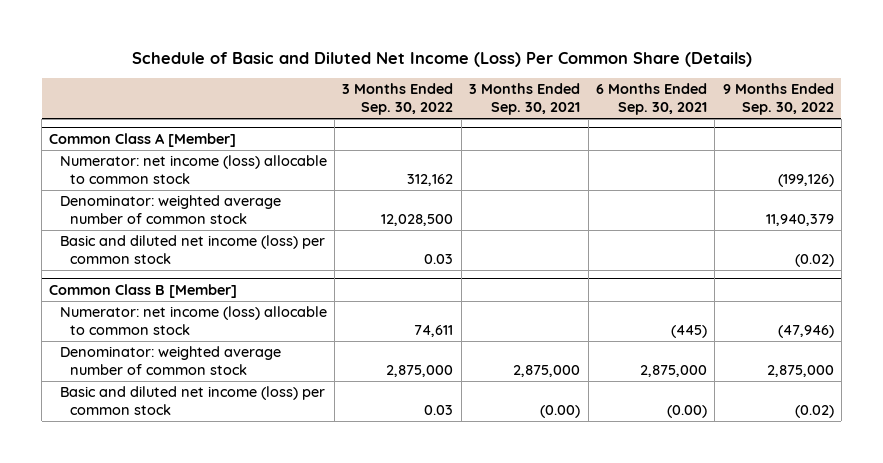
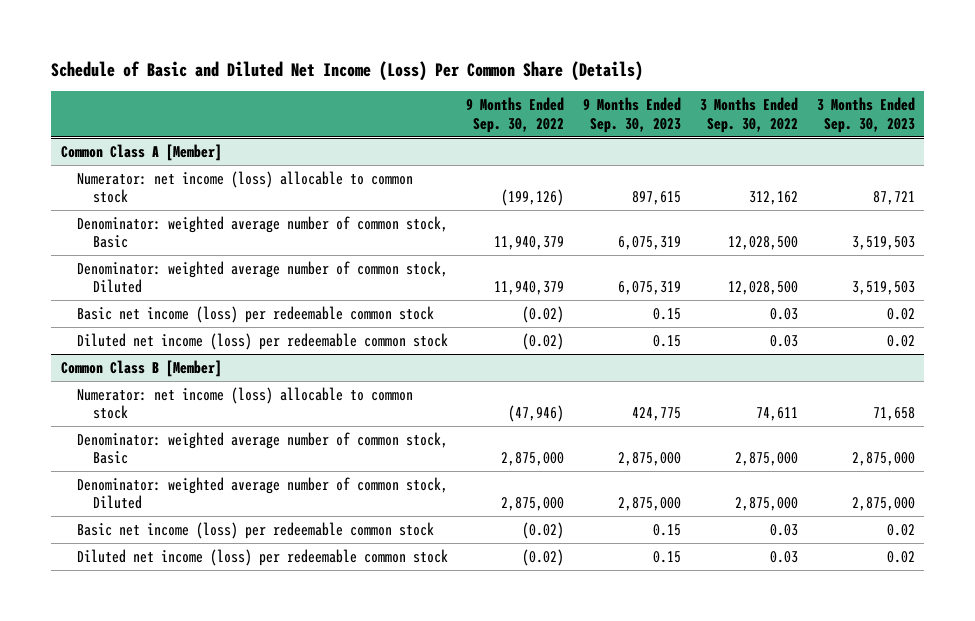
- | 3 Months Ended Sep. 30, 2022 | 3 Months Ended Sep. 30, 2021 | 6 Months Ended Sep. 30, 2021 | 9 Months Ended Sep. 30, 2022
+ | 9 Months Ended Sep. 30, 2022 | 9 Months Ended Sep. 30, 2023 | 3 Months Ended Sep. 30, 2022 | 3 Months Ended Sep. 30, 2023
@ Common Class A [Member]
- Denominator: weighted average number of common stock | 12,028,500 | | | 11,940,379
- Basic and diluted net income (loss) per common stock | 0.03 | | | (0.02)
+ Denominator: weighted average number of common stock, Basic | 11,940,379 | 6,075,319 | 12,028,500 | 3,519,503
+ Denominator: weighted average number of common stock, Diluted | 11,940,379 | 6,075,319 | 12,028,500 | 3,519,503
+ Basic net income (loss) per redeemable common stock | (0.02) | 0.15 | 0.03 | 0.02
+ Diluted net income (loss) per redeemable common stock | (0.02) | 0.15 | 0.03 | 0.02
@ Common Class B [Member]
- Denominator: weighted average number of common stock | 2,875,000 | 2,875,000 | 2,875,000 | 2,875,000
- Basic and diluted net income (loss) per common stock | 0.03 | (0.00) | (0.00) | (0.02)
+ Denominator: weighted average number of common stock, Basic | 2,875,000 | 2,875,000 | 2,875,000 | 2,875,000
+ Denominator: weighted average number of common stock, Diluted | 2,875,000 | 2,875,000 | 2,875,000 | 2,875,000
+ Basic net income (loss) per redeemable common stock | (0.02) | 0.15 | 0.03 | 0.02
+ Diluted net income (loss) per redeemable common stock | (0.02) | 0.15 | 0.03 | 0.02

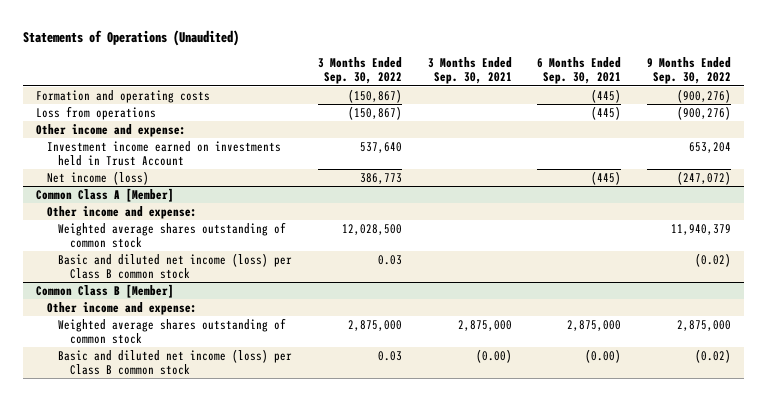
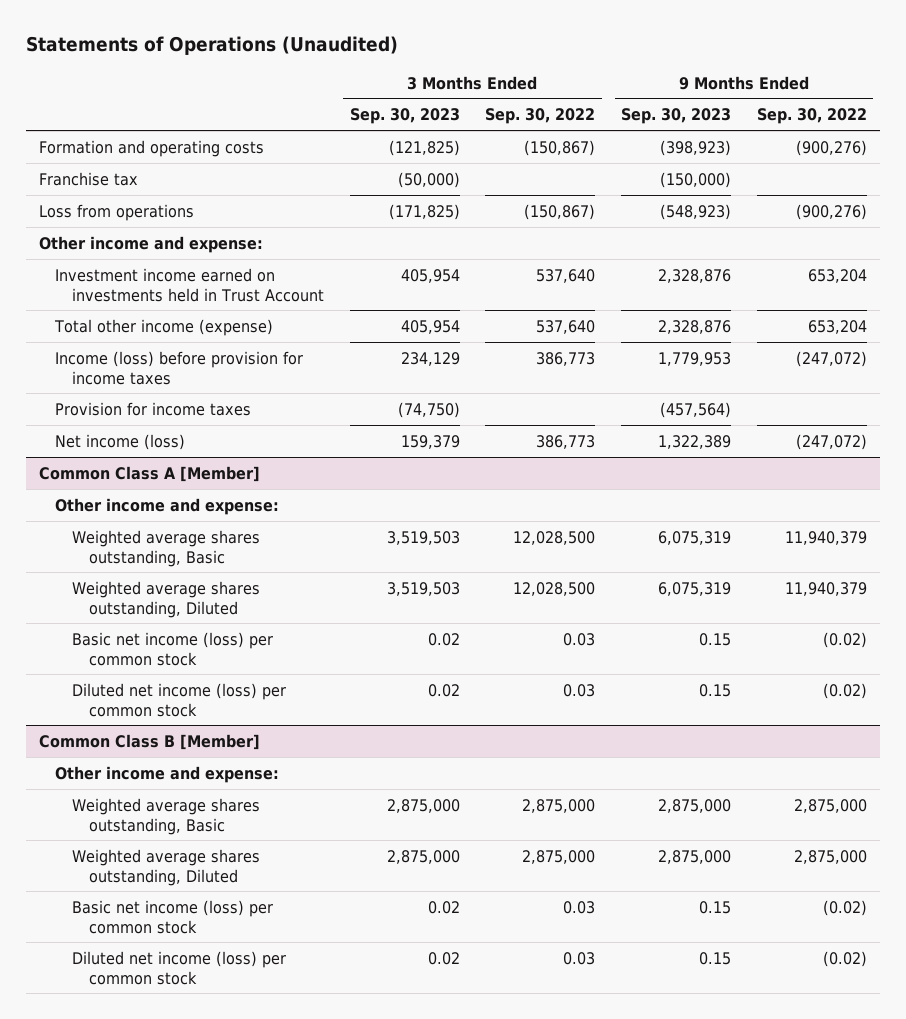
- | 3 Months Ended Sep. 30, 2022 | 3 Months Ended Sep. 30, 2021 | 6 Months Ended Sep. 30, 2021 | 9 Months Ended Sep. 30, 2022
+ | 3 Months Ended Sep. 30, 2023 | 3 Months Ended Sep. 30, 2022 | 9 Months Ended Sep. 30, 2023 | 9 Months Ended Sep. 30, 2022
+ Franchise tax | (50,000) | | (150,000) |
+ Total other income (expense) | 405,954 | 537,640 | 2,328,876 | 653,204
+ Income (loss) before provision for income taxes | 234,129 | 386,773 | 1,779,953 | (247,072)
+ Provision for income taxes | (74,750) | | (457,564) |
@ Common Class A [Member]
- Weighted average shares outstanding of common stock | 12,028,500 | | | 11,940,379
- Basic and diluted net income (loss) per Class B common stock | 0.03 | | | (0.02)
+ Weighted average shares outstanding, Basic | 3,519,503 | 12,028,500 | 6,075,319 | 11,940,379
+ Weighted average shares outstanding, Diluted | 3,519,503 | 12,028,500 | 6,075,319 | 11,940,379
+ Basic net income (loss) per common stock | 0.02 | 0.03 | 0.15 | (0.02)
+ Diluted net income (loss) per common stock | 0.02 | 0.03 | 0.15 | (0.02)
@ Common Class B [Member]
- Weighted average shares outstanding of common stock | 2,875,000 | 2,875,000 | 2,875,000 | 2,875,000
- Basic and diluted net income (loss) per Class B common stock | 0.03 | (0.00) | (0.00) | (0.02)
+ Weighted average shares outstanding, Basic | 2,875,000 | 2,875,000 | 2,875,000 | 2,875,000
+ Weighted average shares outstanding, Diluted | 2,875,000 | 2,875,000 | 2,875,000 | 2,875,000
+ Basic net income (loss) per common stock | 0.02 | 0.03 | 0.15 | (0.02)
+ Diluted net income (loss) per common stock | 0.02 | 0.03 | 0.15 | (0.02)

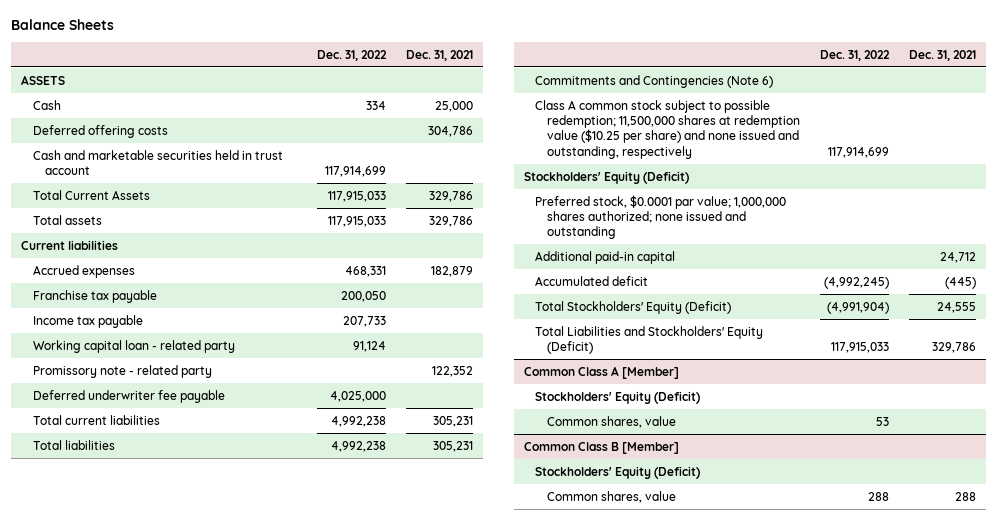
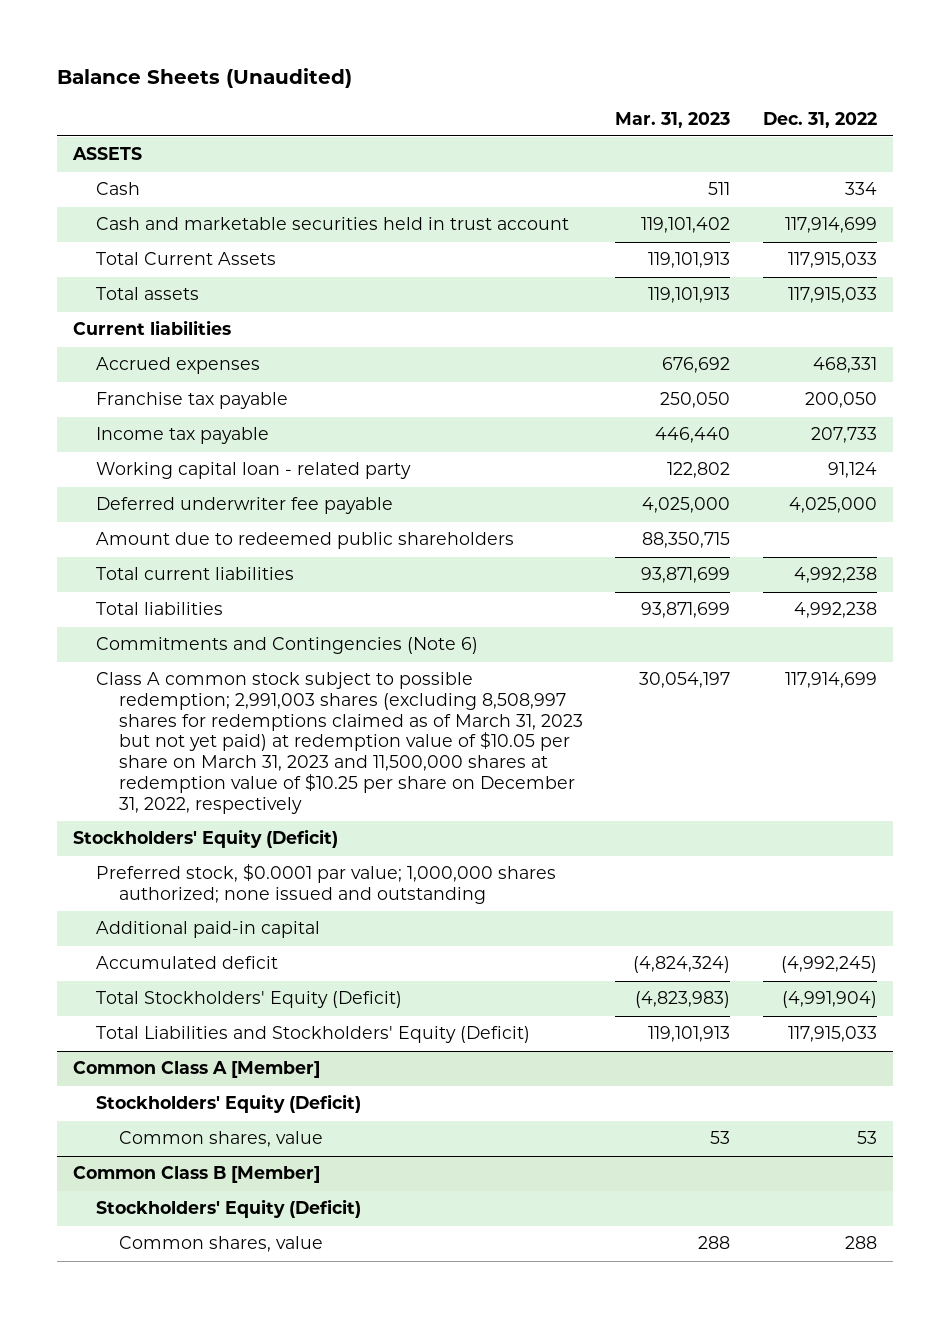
- Balance Sheets
+ Balance Sheets (Unaudited)
- | Dec. 31, 2022 | Dec. 31, 2021
+ | Mar. 31, 2023 | Dec. 31, 2022
- Deferred offering costs | | 304,786
- Promissory note - related party | | 122,352
+ Amount due to redeemed public shareholders | 88,350,715 |
- Class A common stock subject to possible redemption; 11,500,000 shares at redemption value ($10.25 per share) and none issued and outstanding, respectively | 117,914,699 |
+ Class A common stock subject to possible redemption; 2,991,003 shares (excluding 8,508,997 shares for redemptions claimed as of March 31, 2023 but not yet paid) at redemption value of $10.05 per share on March 31, 2023 and 11,500,000 shares at redemption value of $10.25 per share on December 31, 2022, respectively | 30,054,197 | 117,914,699

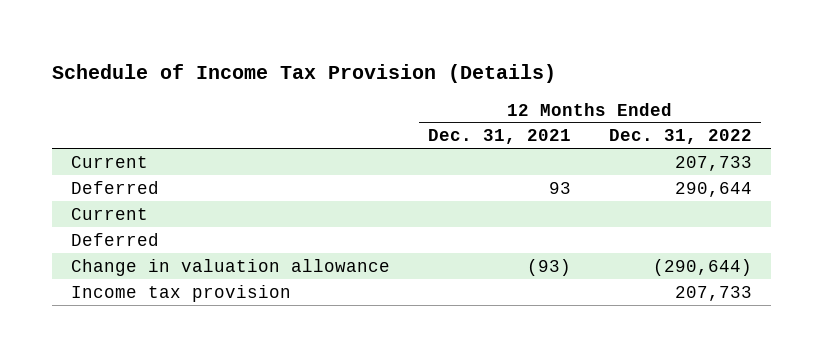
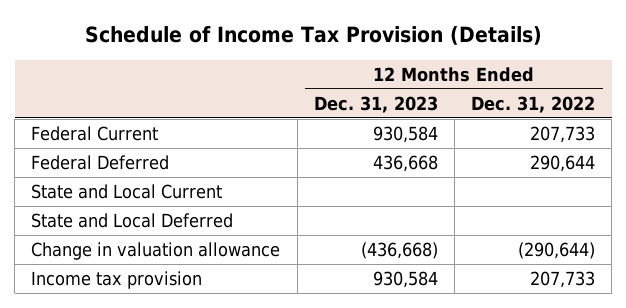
- | 12 Months Ended Dec. 31, 2021 | 12 Months Ended Dec. 31, 2022
+ | 12 Months Ended Dec. 31, 2023 | 12 Months Ended Dec. 31, 2022
- Current | | 207,733
- Deferred | 93 | 290,644
- Current
- Deferred
+ Federal Current | 930,584 | 207,733
+ Federal Deferred | 436,668 | 290,644
+ State and Local Current
+ State and Local Deferred

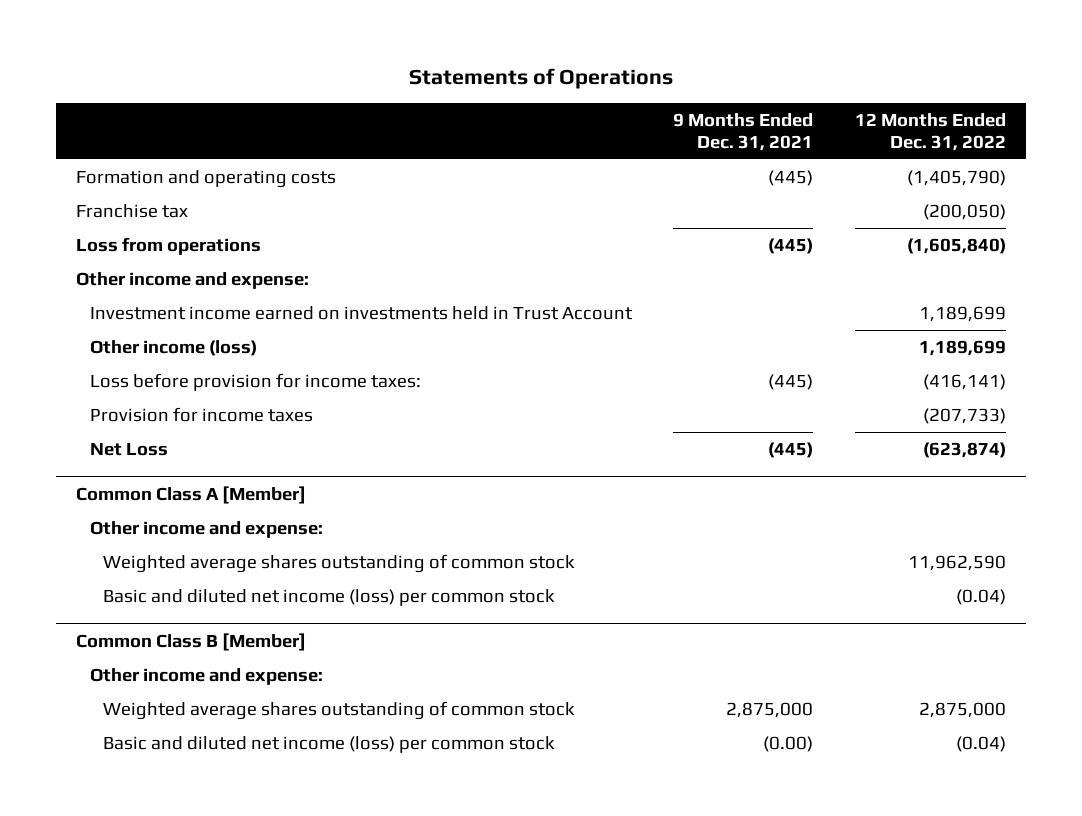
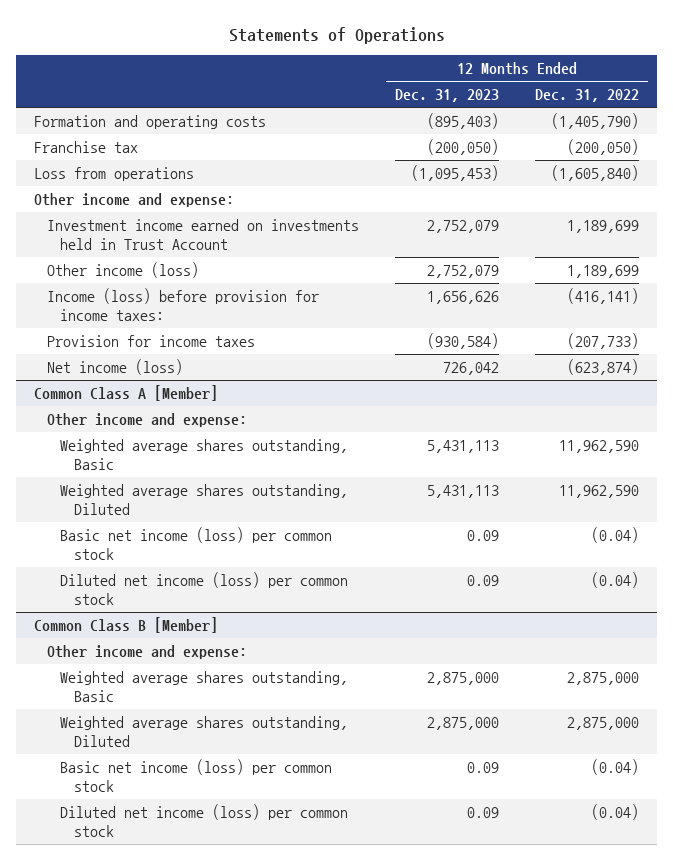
- | 9 Months Ended Dec. 31, 2021 | 12 Months Ended Dec. 31, 2022
+ | 12 Months Ended Dec. 31, 2023 | 12 Months Ended Dec. 31, 2022
- Loss before provision for income taxes: | (445) | (416,141)
+ Income (loss) before provision for income taxes: | 1,656,626 | (416,141)
- Net Loss | (445) | (623,874)
+ Net income (loss) | 726,042 | (623,874)
@ Common Class A [Member]
- Weighted average shares outstanding of common stock | | 11,962,590
- Basic and diluted net income (loss) per common stock | | (0.04)
+ Weighted average shares outstanding, Basic | 5,431,113 | 11,962,590
+ Weighted average shares outstanding, Diluted | 5,431,113 | 11,962,590
+ Basic net income (loss) per common stock | 0.09 | (0.04)
+ Diluted net income (loss) per common stock | 0.09 | (0.04)
@ Common Class B [Member]
- Weighted average shares outstanding of common stock | 2,875,000 | 2,875,000
- Basic and diluted net income (loss) per common stock | (0.00) | (0.04)
+ Weighted average shares outstanding, Basic | 2,875,000 | 2,875,000
+ Weighted average shares outstanding, Diluted | 2,875,000 | 2,875,000
+ Basic net income (loss) per common stock | 0.09 | (0.04)
+ Diluted net income (loss) per common stock | 0.09 | (0.04)

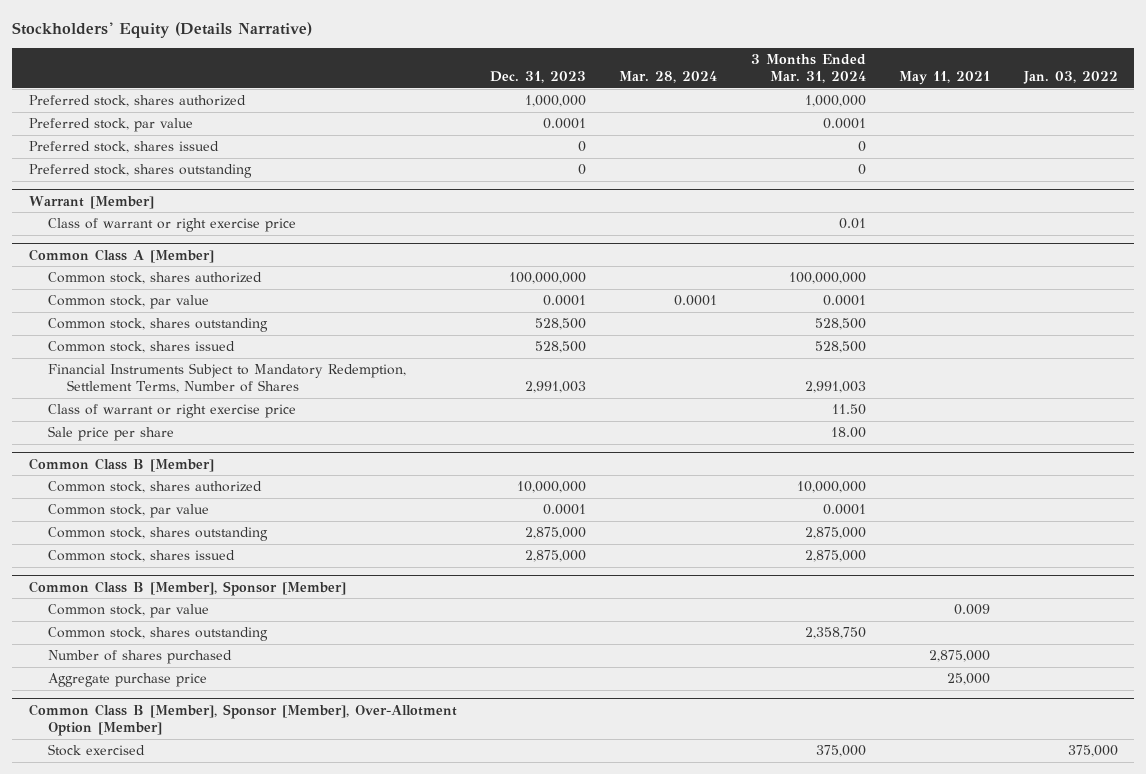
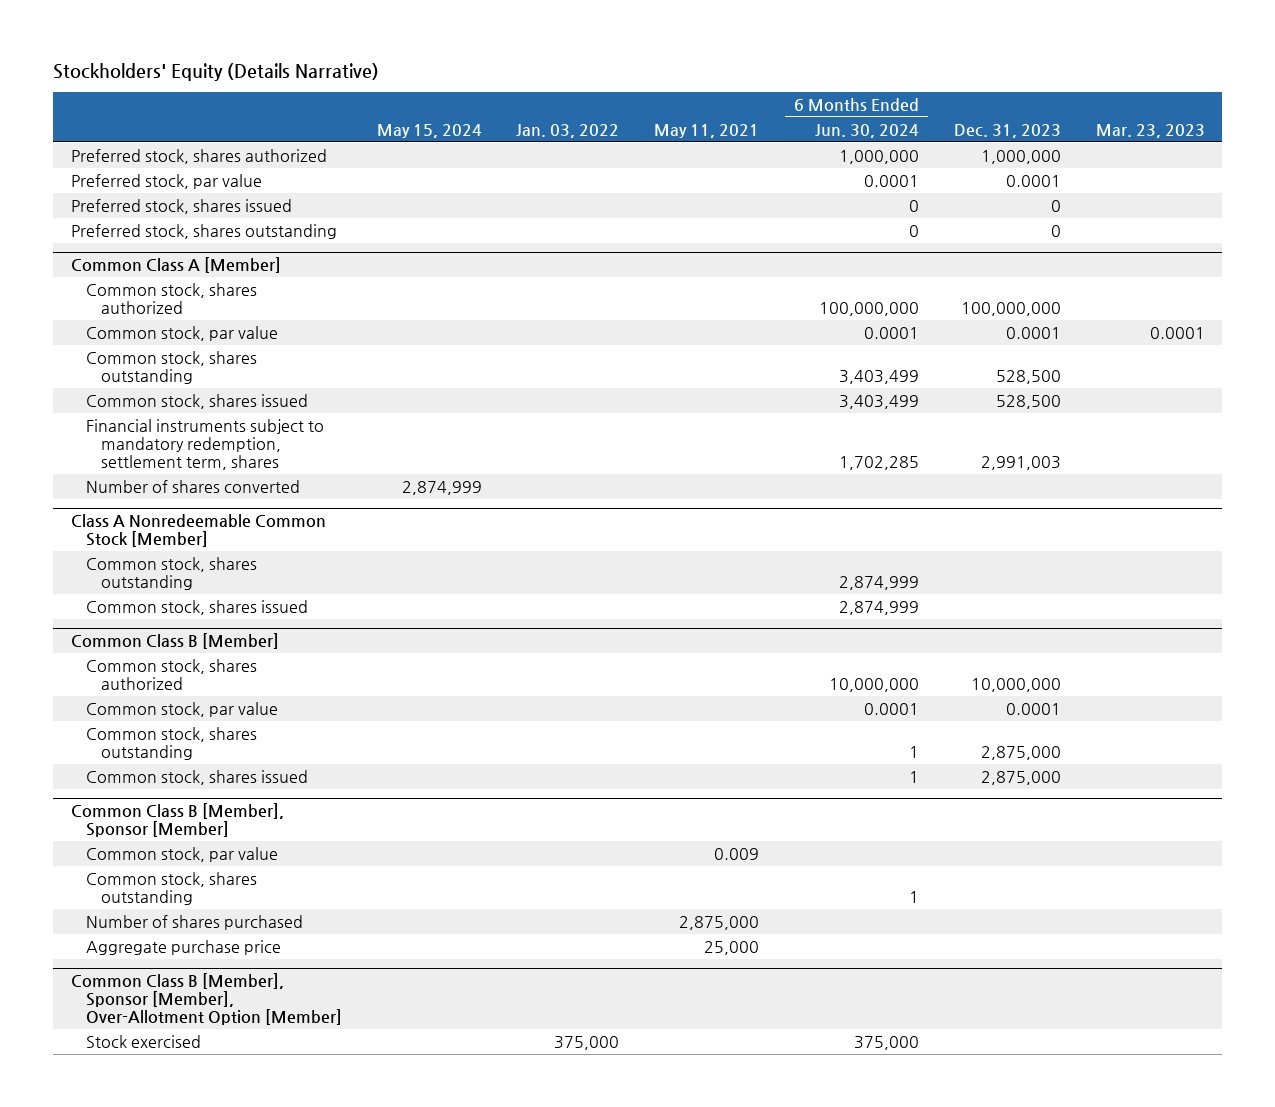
- | Dec. 31, 2023 | Mar. 28, 2024 | 3 Months Ended Mar. 31, 2024 | May 11, 2021 | Jan. 03, 2022
+ | May 15, 2024 | Jan. 03, 2022 | May 11, 2021 | 6 Months Ended Jun. 30, 2024 | Dec. 31, 2023 | Mar. 23, 2023
- Warrant [Member]
- Class of warrant or right exercise price | | | 0.01 | |
@ Common Class A [Member]
- Financial Instruments Subject to Mandatory Redemption, Settlement Terms, Number of Shares | 2,991,003 | | 2,991,003 | |
- Class of warrant or right exercise price | | | 11.50 | |
- Sale price per share | | | 18.00 | |
+ Financial instruments subject to mandatory redemption, settlement term, shares | | | | 1,702,285 | 2,991,003 |
+ Number of shares converted | 2,874,999 | | | | |
+ Class A Nonredeemable Common Stock [Member]
+ Common stock, shares outstanding | | | | 2,874,999 | |
+ Common stock, shares issued | | | | 2,874,999 | |

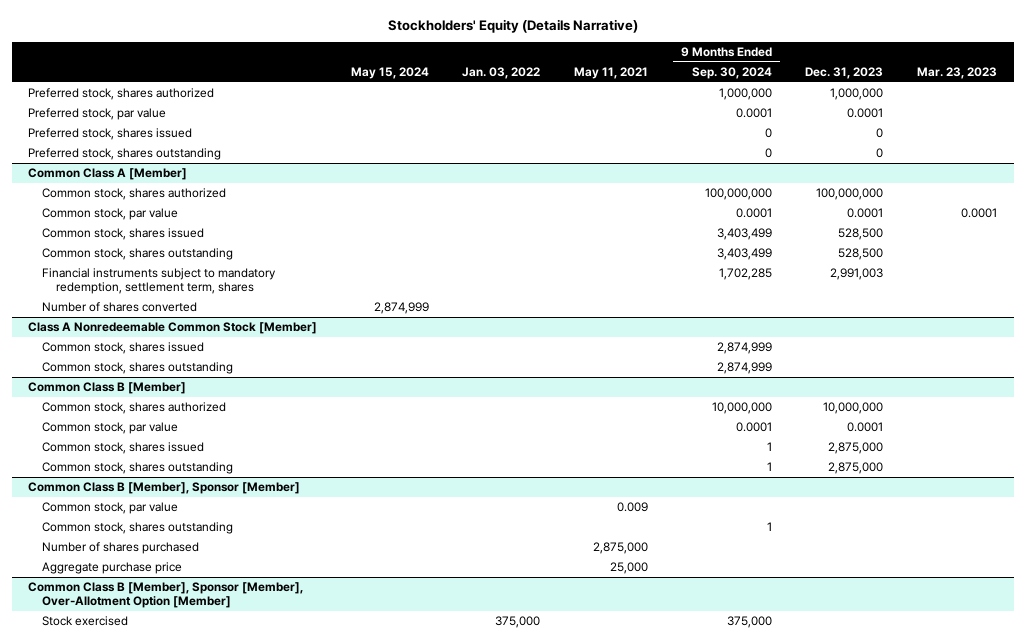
- | May 15, 2024 | Jan. 03, 2022 | May 11, 2021 | 6 Months Ended Jun. 30, 2024 | Dec. 31, 2023 | Mar. 23, 2023
+ | May 15, 2024 | Jan. 03, 2022 | May 11, 2021 | 9 Months Ended Sep. 30, 2024 | Dec. 31, 2023 | Mar. 23, 2023
@ Common Class A [Member]
moved down: Common stock, shares outstanding | | | | 3,403,499 | 528,500 |
@ Class A Nonredeemable Common Stock [Member]
moved down: Common stock, shares outstanding | | | | 2,874,999 | |
@ Common Class B [Member]
moved down: Common stock, shares outstanding | | | | 1 | 2,875,000 |

